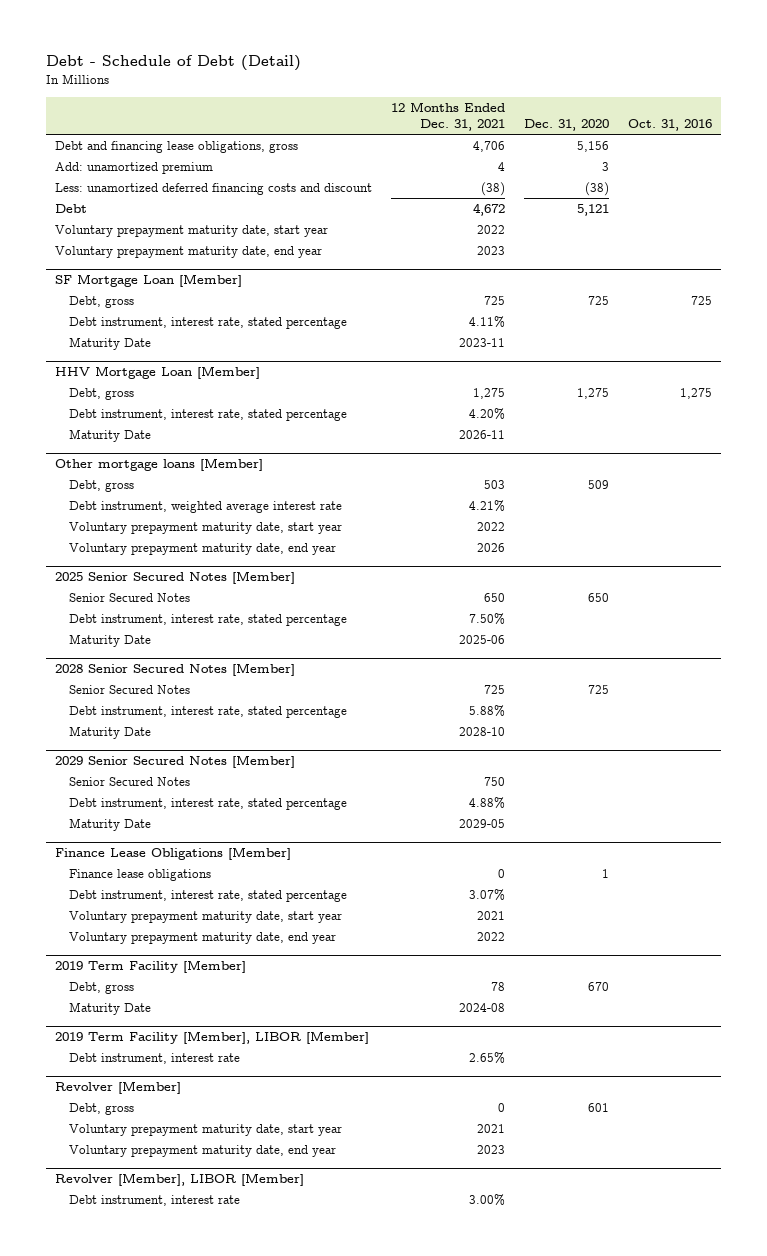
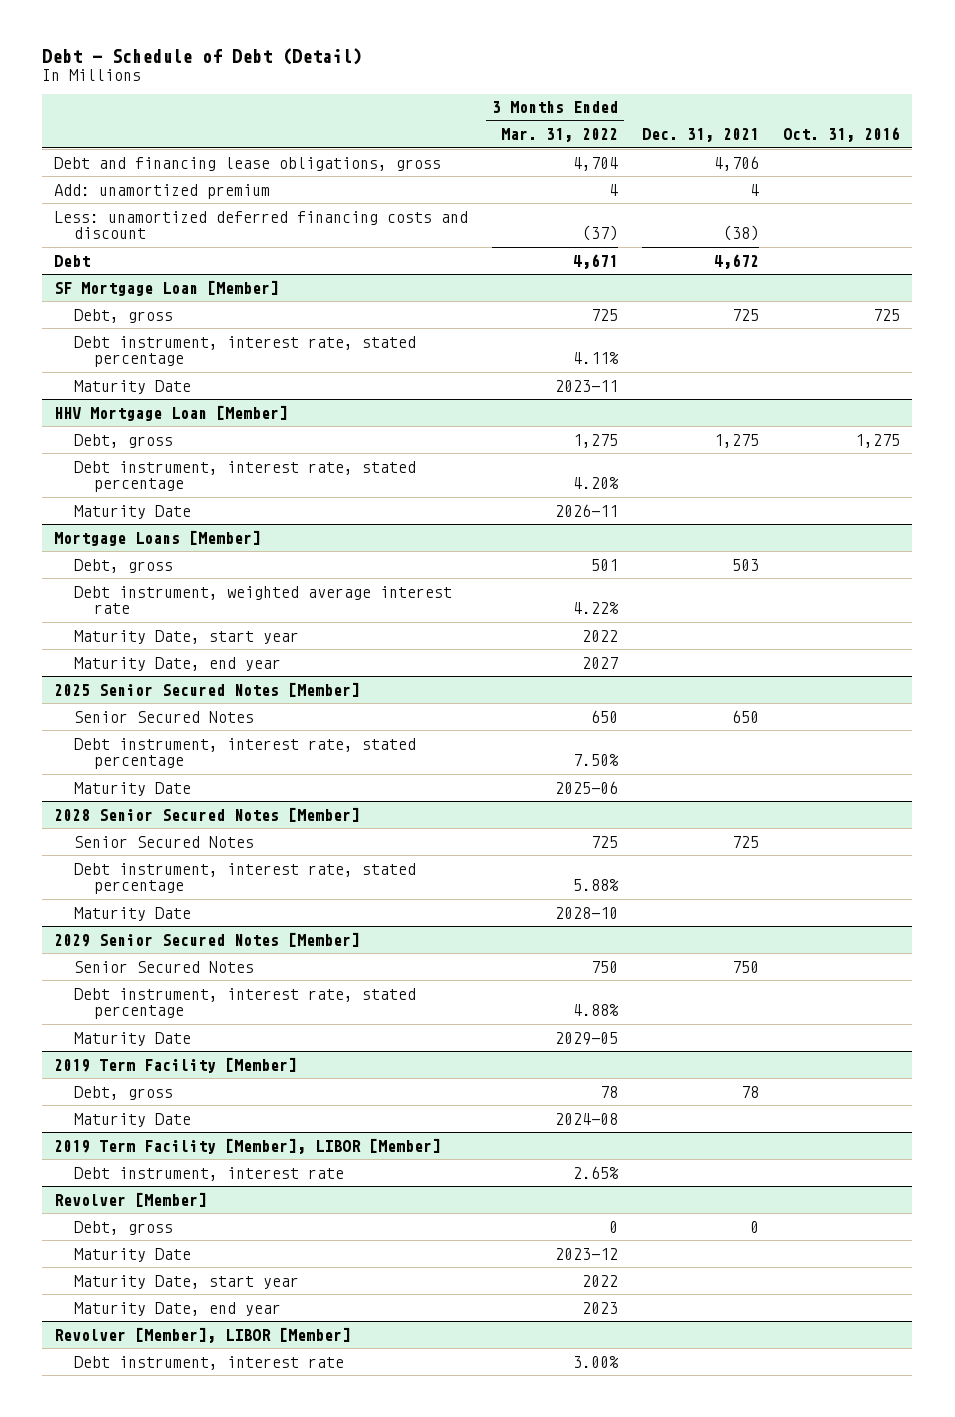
- | 12 Months Ended Dec. 31, 2021 | Dec. 31, 2020 | Oct. 31, 2016
+ | 3 Months Ended Mar. 31, 2022 | Dec. 31, 2021 | Oct. 31, 2016
- Voluntary prepayment maturity date, start year | 2022 | |
- Voluntary prepayment maturity date, end year | 2023 | |
- Other mortgage loans [Member]
+ Mortgage Loans [Member]
- Voluntary prepayment maturity date, start year | 2022 | |
- Voluntary prepayment maturity date, end year | 2026 | |
+ Maturity Date, start year | 2022 | |
+ Maturity Date, end year | 2027 | |
- Finance Lease Obligations [Member]
- Finance lease obligations | 0 | 1 |
- Debt instrument, interest rate, stated percentage | 3.07% | |
- Voluntary prepayment maturity date, start year | 2021 | |
- Voluntary prepayment maturity date, end year | 2022 | |
@ Revolver [Member]
- Voluntary prepayment maturity date, start year | 2021 | |
- Voluntary prepayment maturity date, end year | 2023 | |
+ Maturity Date | 2023-12 | |
+ Maturity Date, start year | 2022 | |
+ Maturity Date, end year | 2023 | |

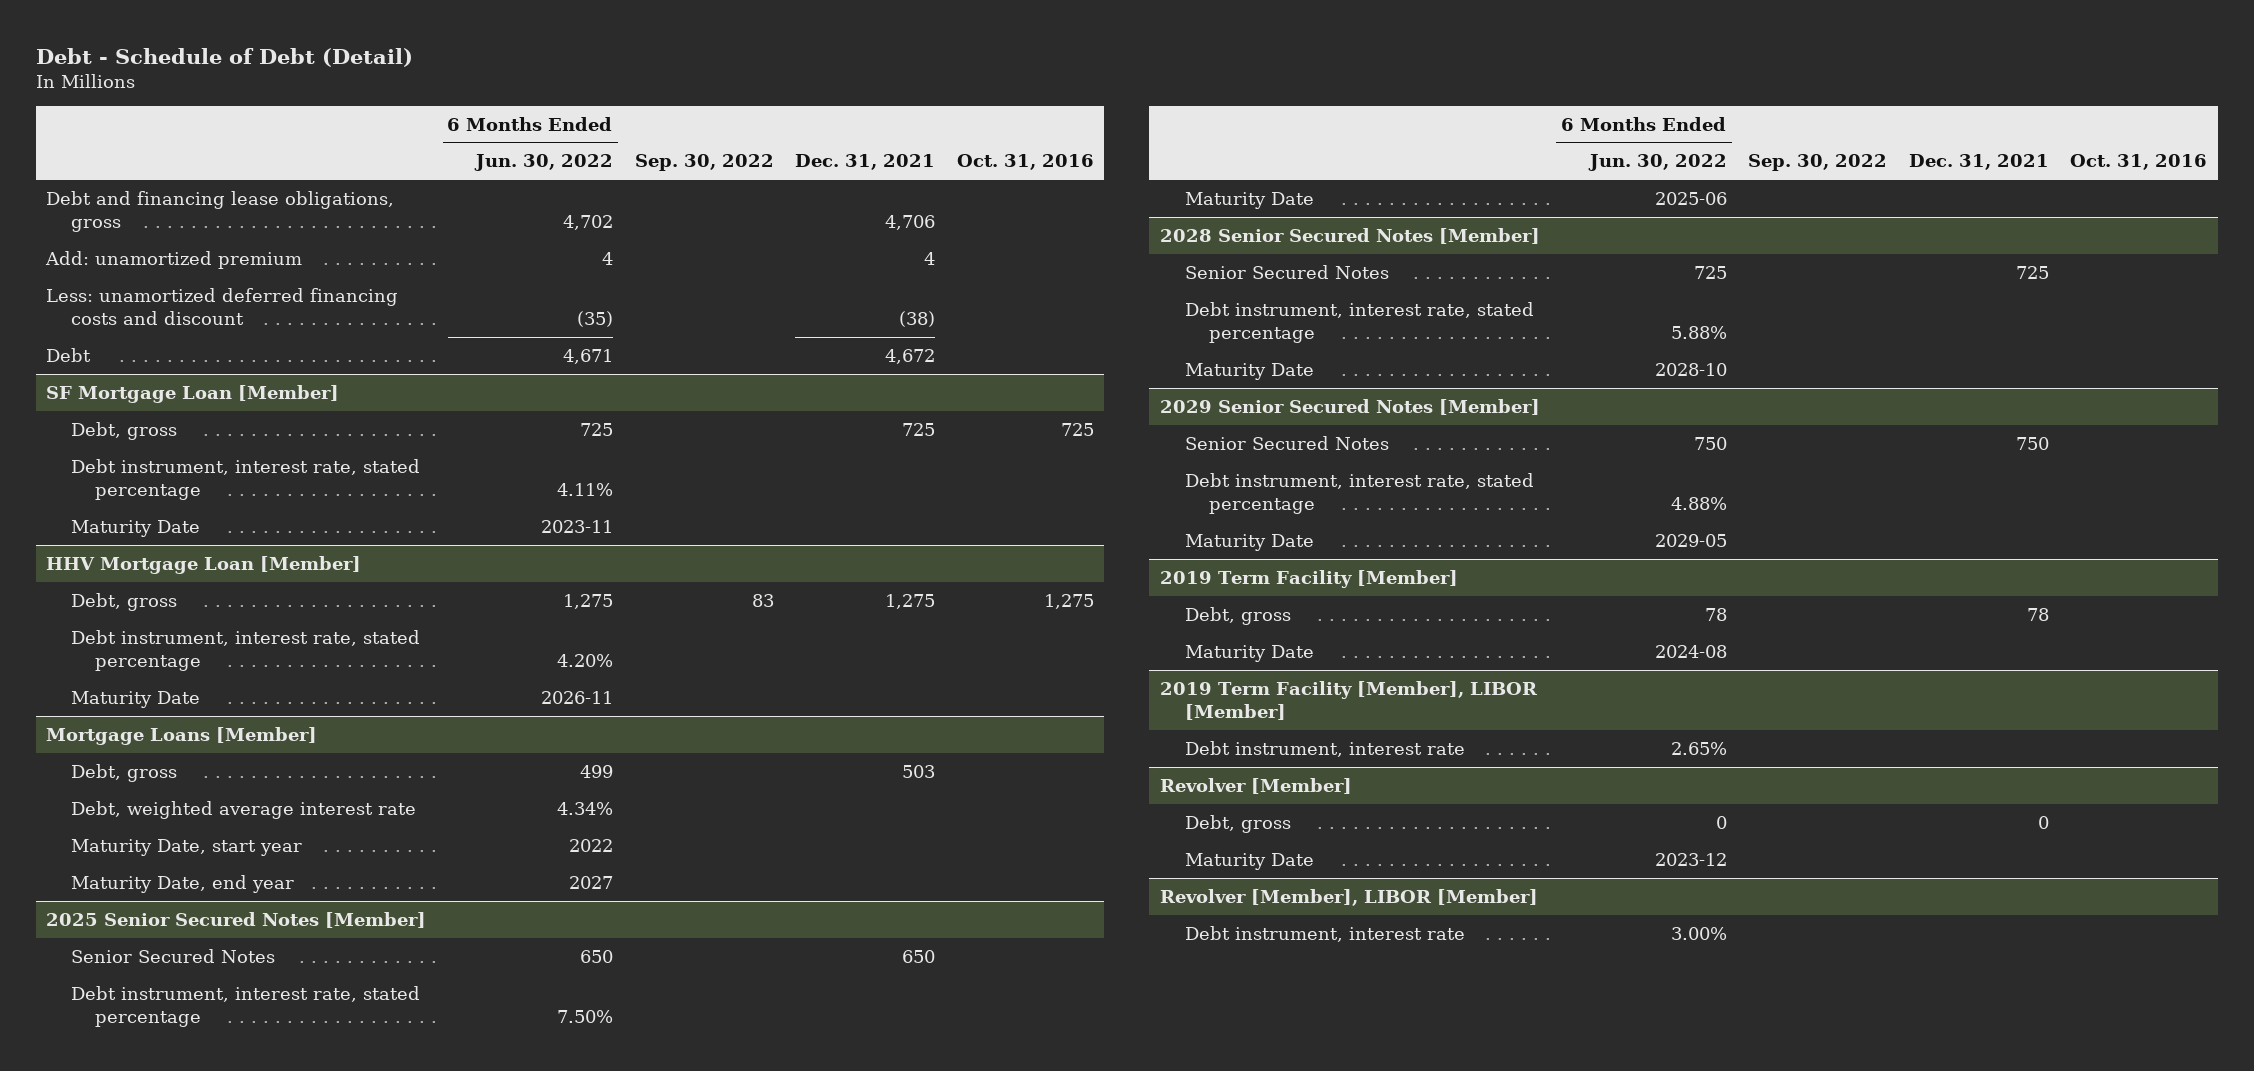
- | 3 Months Ended Mar. 31, 2022 | Dec. 31, 2021 | Oct. 31, 2016
+ | 6 Months Ended Jun. 30, 2022 | Sep. 30, 2022 | Dec. 31, 2021 | Oct. 31, 2016
@ Mortgage Loans [Member]
- Debt instrument, weighted average interest rate | 4.22% | |
+ Debt, weighted average interest rate | 4.34% | | |
@ Revolver [Member]
- Maturity Date, start year | 2022 | |
- Maturity Date, end year | 2023 | |

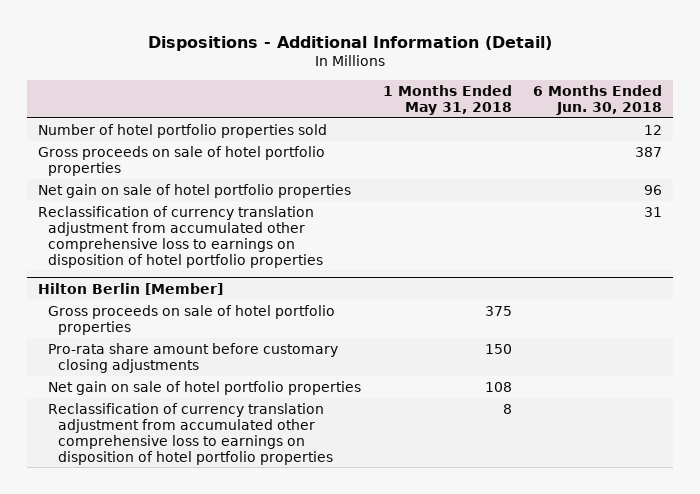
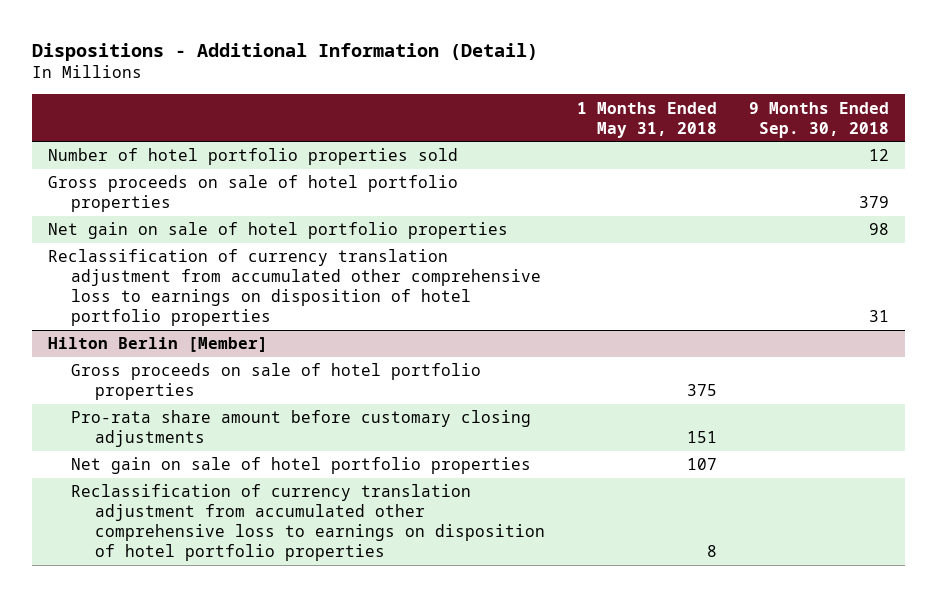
- | 1 Months Ended May 31, 2018 | 6 Months Ended Jun. 30, 2018
+ | 1 Months Ended May 31, 2018 | 9 Months Ended Sep. 30, 2018
@ Hilton Berlin [Member]
- Pro-rata share amount before customary closing adjustments | 150 |
- Net gain on sale of hotel portfolio properties | 108 |
+ Pro-rata share amount before customary closing adjustments | 151 |
+ Net gain on sale of hotel portfolio properties | 107 |

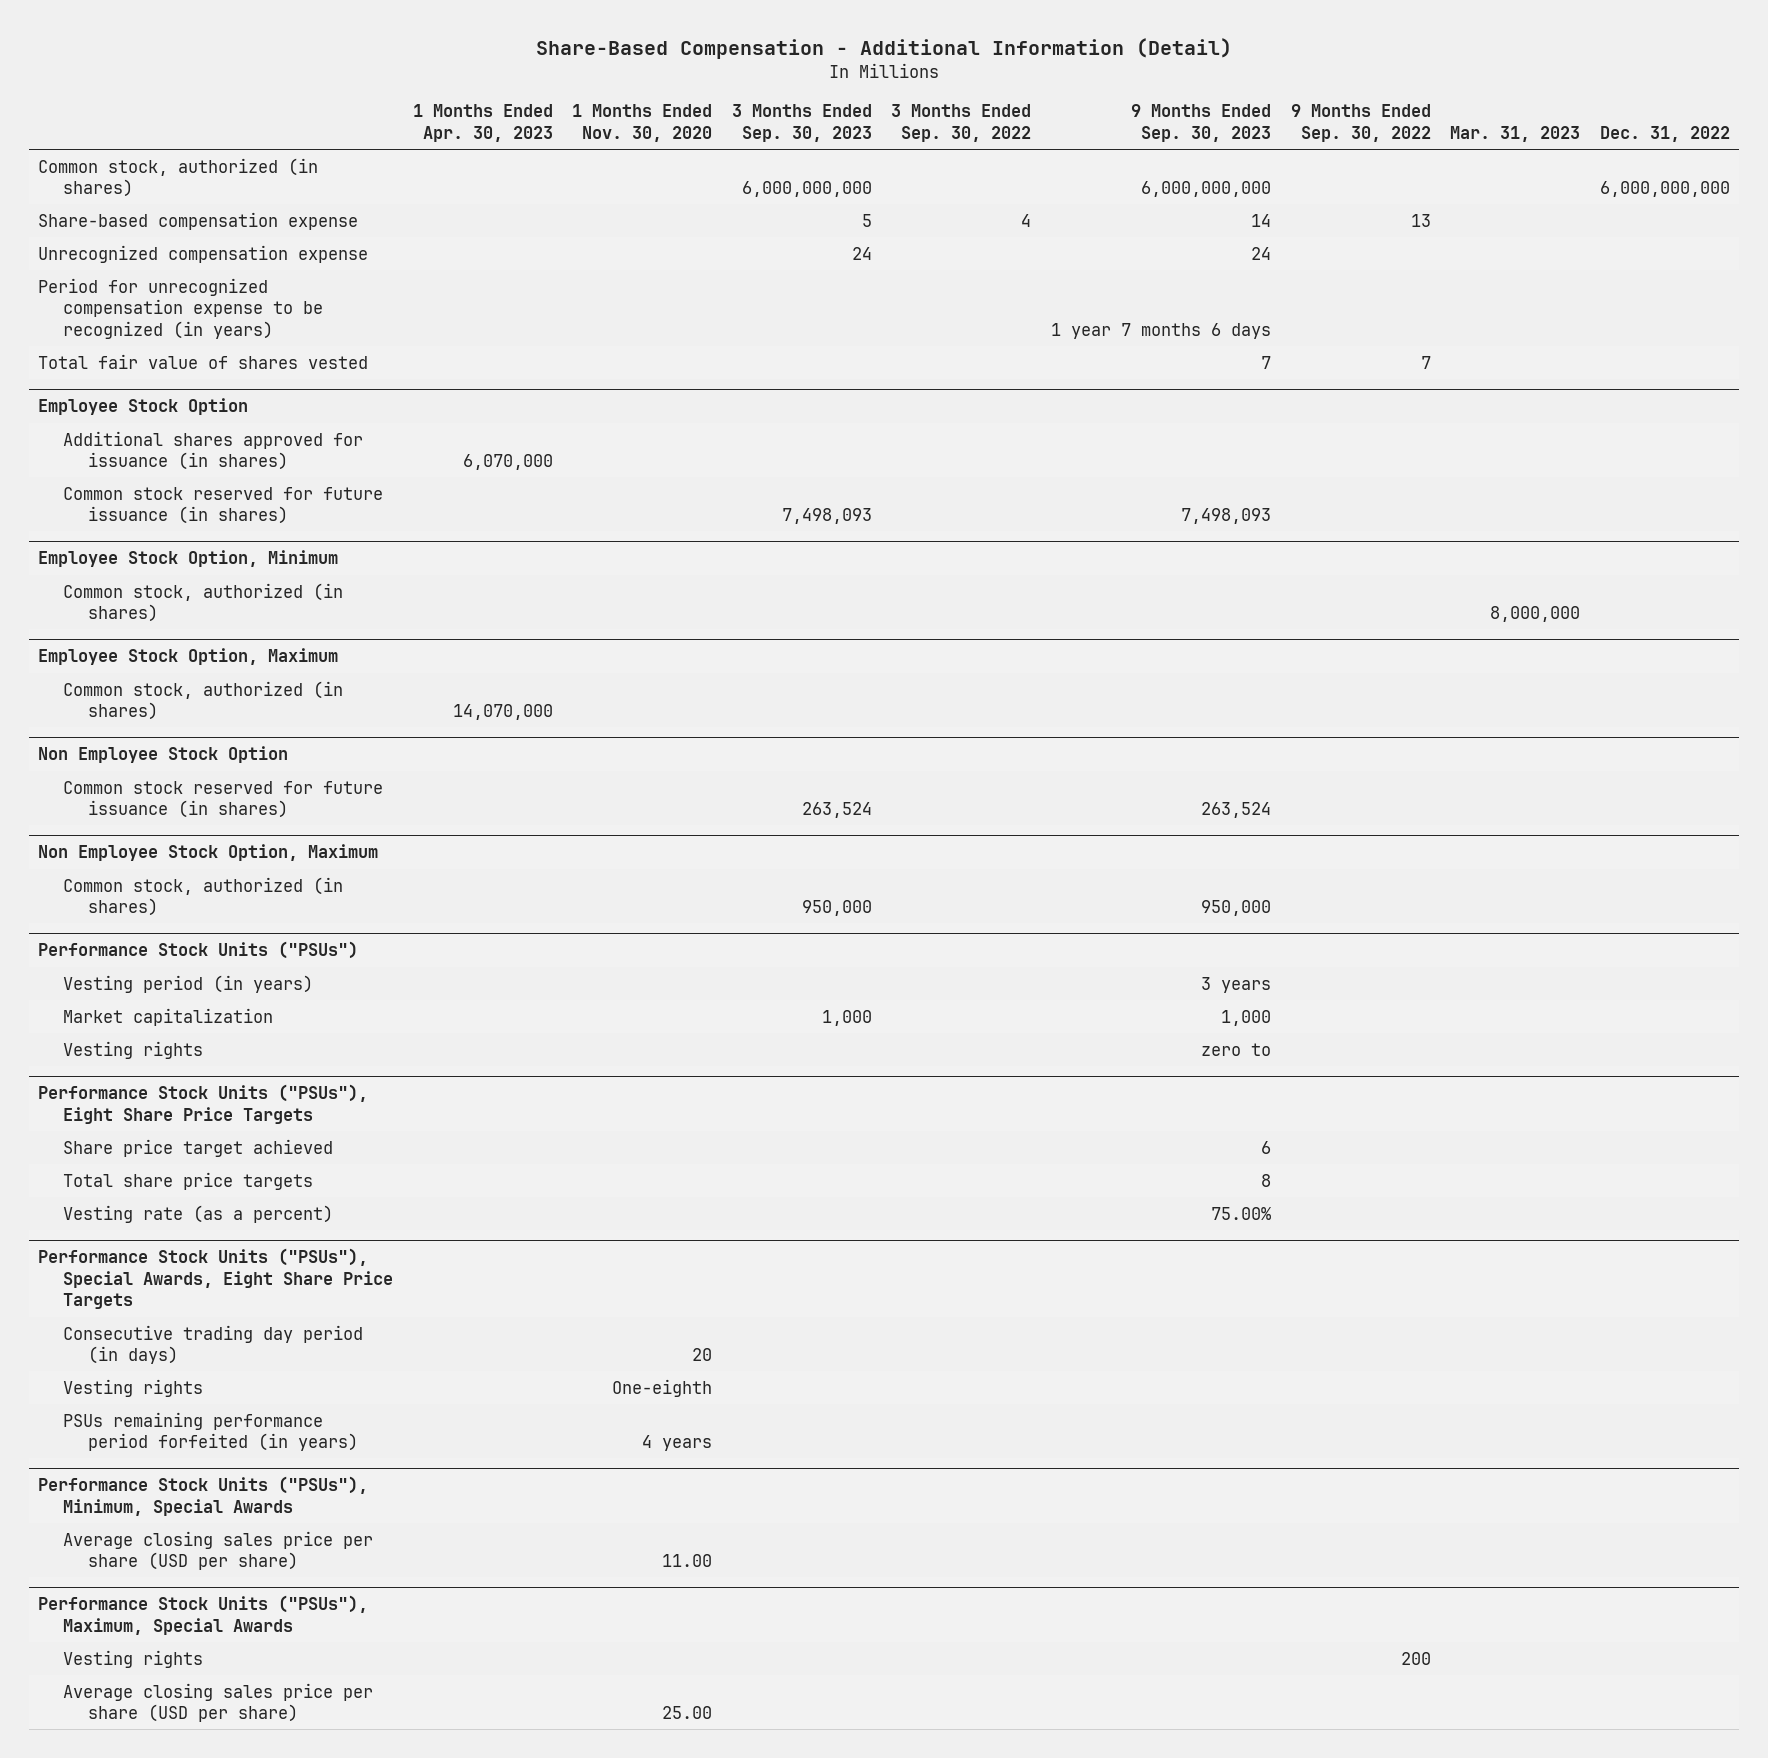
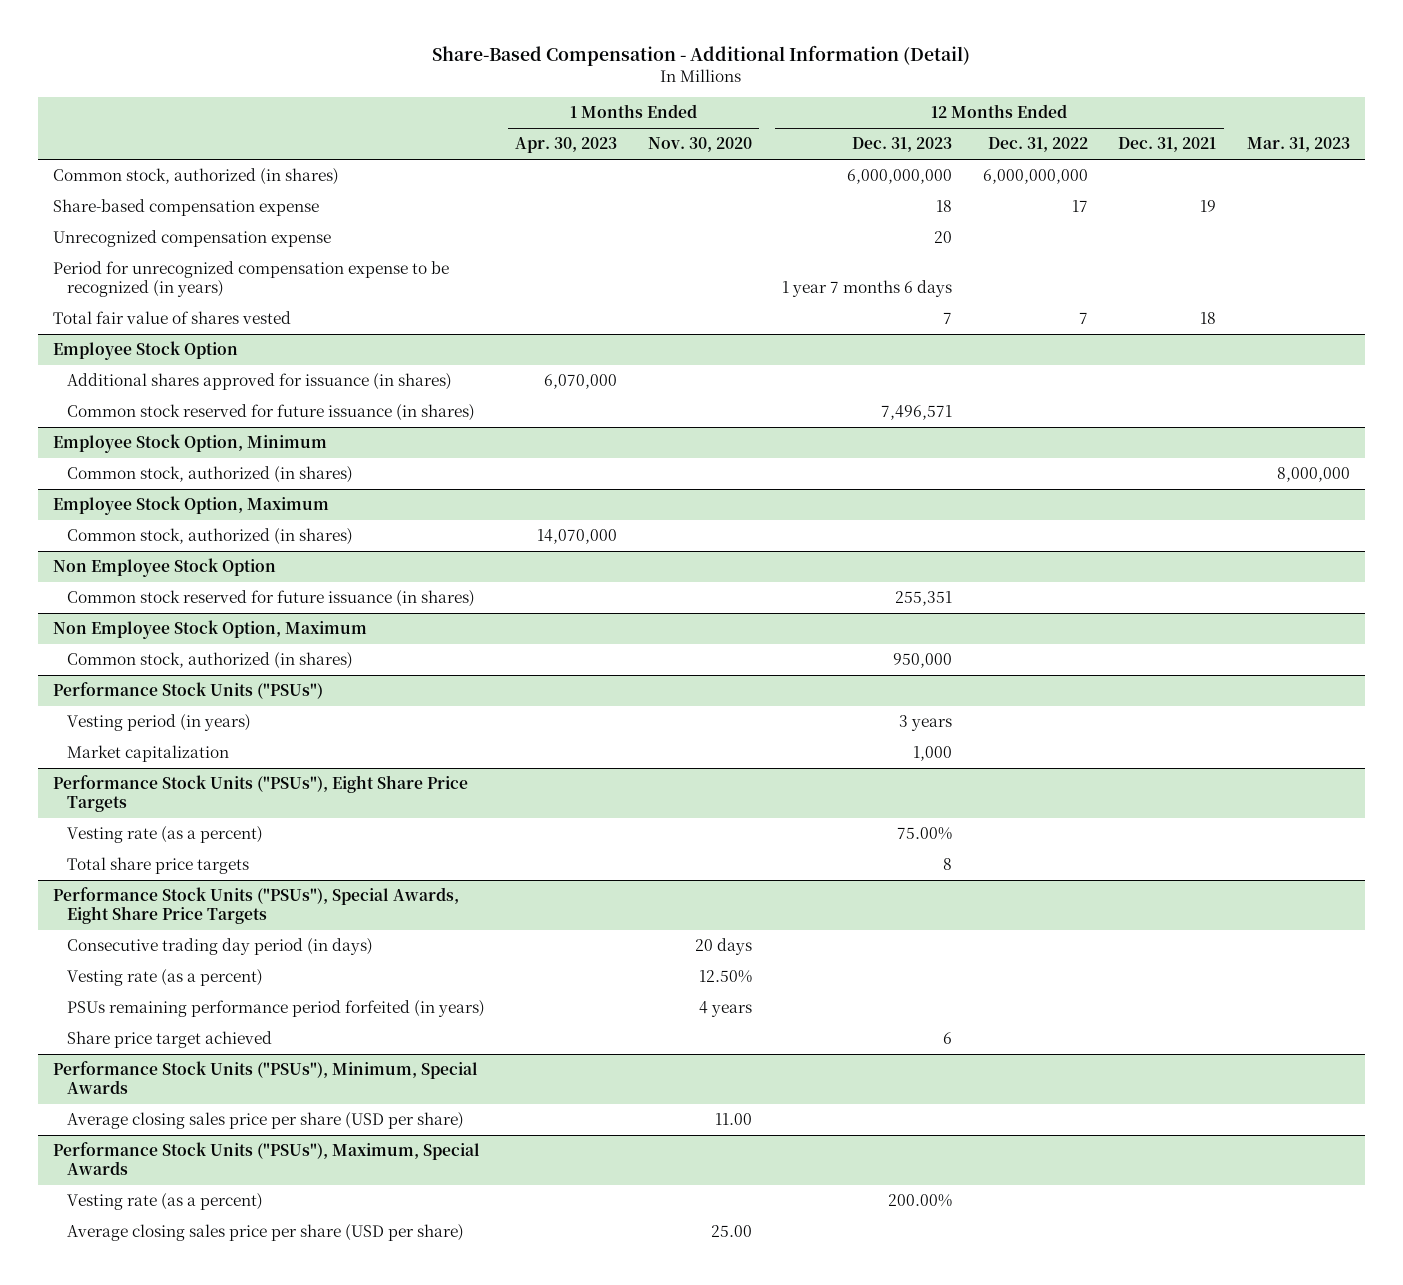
- | 1 Months Ended Apr. 30, 2023 | 1 Months Ended Nov. 30, 2020 | 3 Months Ended Sep. 30, 2023 | 3 Months Ended Sep. 30, 2022 | 9 Months Ended Sep. 30, 2023 | 9 Months Ended Sep. 30, 2022 | Mar. 31, 2023 | Dec. 31, 2022
+ | 1 Months Ended Apr. 30, 2023 | 1 Months Ended Nov. 30, 2020 | 12 Months Ended Dec. 31, 2023 | 12 Months Ended Dec. 31, 2022 | 12 Months Ended Dec. 31, 2021 | Mar. 31, 2023
@ Performance Stock Units ("PSUs")
- Vesting rights | | | | | zero to | | |
@ Performance Stock Units ("PSUs"), Eight Share Price Targets
- Share price target achieved | | | | | 6 | | |
moved down: Total share price targets | | | 8 | | |
@ Performance Stock Units ("PSUs"), Special Awards, Eight Share Price Targets
- Consecutive trading day period (in days) | | 20 | | | | | |
- Vesting rights | | One-eighth | | | | | |
+ Consecutive trading day period (in days) | | 20 days | | | |
+ Vesting rate (as a percent) | | 12.50% | | | |
+ Share price target achieved | | | 6 | | |
@ Performance Stock Units ("PSUs"), Maximum, Special Awards
- Vesting rights | | | | | | 200 | |
+ Vesting rate (as a percent) | | | 200.00% | | |

